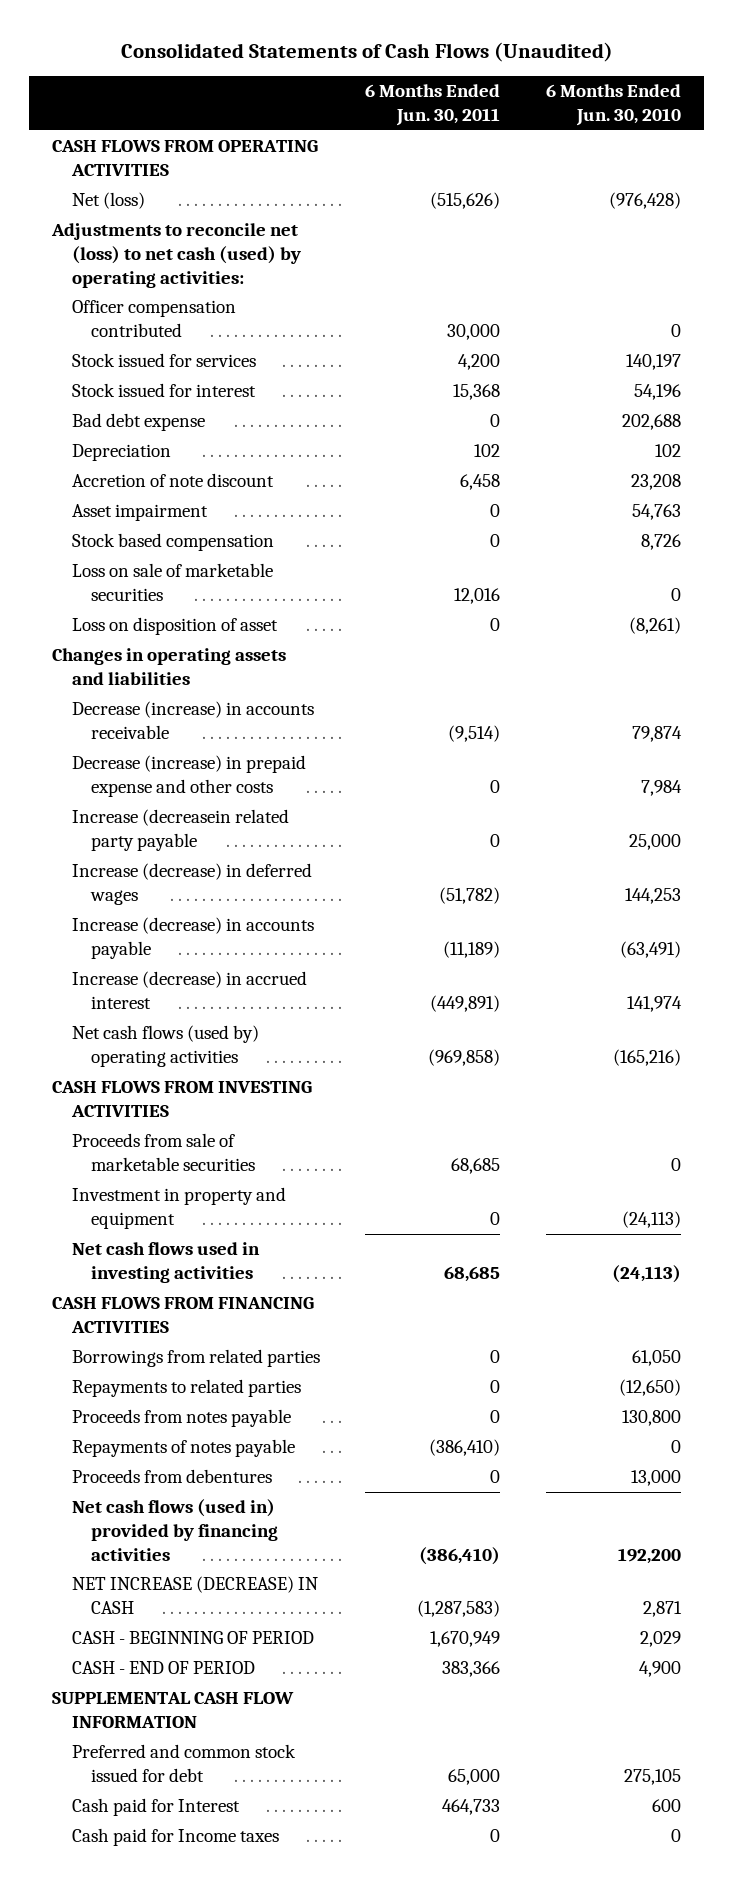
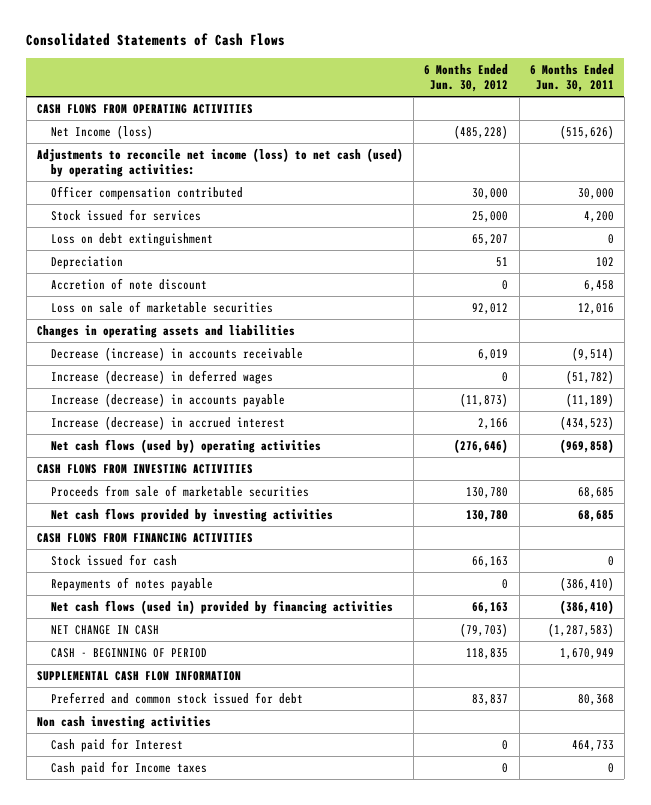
- Consolidated Statements of Cash Flows (Unaudited)
+ Consolidated Statements of Cash Flows
- | 6 Months Ended Jun. 30, 2011 | 6 Months Ended Jun. 30, 2010
+ | 6 Months Ended Jun. 30, 2012 | 6 Months Ended Jun. 30, 2011
- Net (loss) | (515,626) | (976,428)
- Adjustments to reconcile net (loss) to net cash (used) by operating activities:
+ Net Income (loss) | (485,228) | (515,626)
+ Adjustments to reconcile net income (loss) to net cash (used) by operating activities:
- Stock issued for interest | 15,368 | 54,196
- Bad debt expense | 0 | 202,688
+ Loss on debt extinguishment | 65,207 | 0
- Asset impairment | 0 | 54,763
- Stock based compensation | 0 | 8,726
- Loss on disposition of asset | 0 | (8,261)
- Decrease (increase) in prepaid expense and other costs | 0 | 7,984
- Increase (decreasein related party payable | 0 | 25,000
- Increase (decrease) in accrued interest | (449,891) | 141,974
+ Increase (decrease) in accrued interest | 2,166 | (434,523)
- Investment in property and equipment | 0 | (24,113)
- Net cash flows used in investing activities | 68,685 | (24,113)
+ Net cash flows provided by investing activities | 130,780 | 68,685
- Borrowings from related parties | 0 | 61,050
- Repayments to related parties | 0 | (12,650)
- Proceeds from notes payable | 0 | 130,800
+ Stock issued for cash | 66,163 | 0
- Proceeds from debentures | 0 | 13,000
- NET INCREASE (DECREASE) IN CASH | (1,287,583) | 2,871
+ NET CHANGE IN CASH | (79,703) | (1,287,583)
- CASH - END OF PERIOD | 383,366 | 4,900
- Preferred and common stock issued for debt | 65,000 | 275,105
+ Preferred and common stock issued for debt | 83,837 | 80,368
+ Non cash investing activities

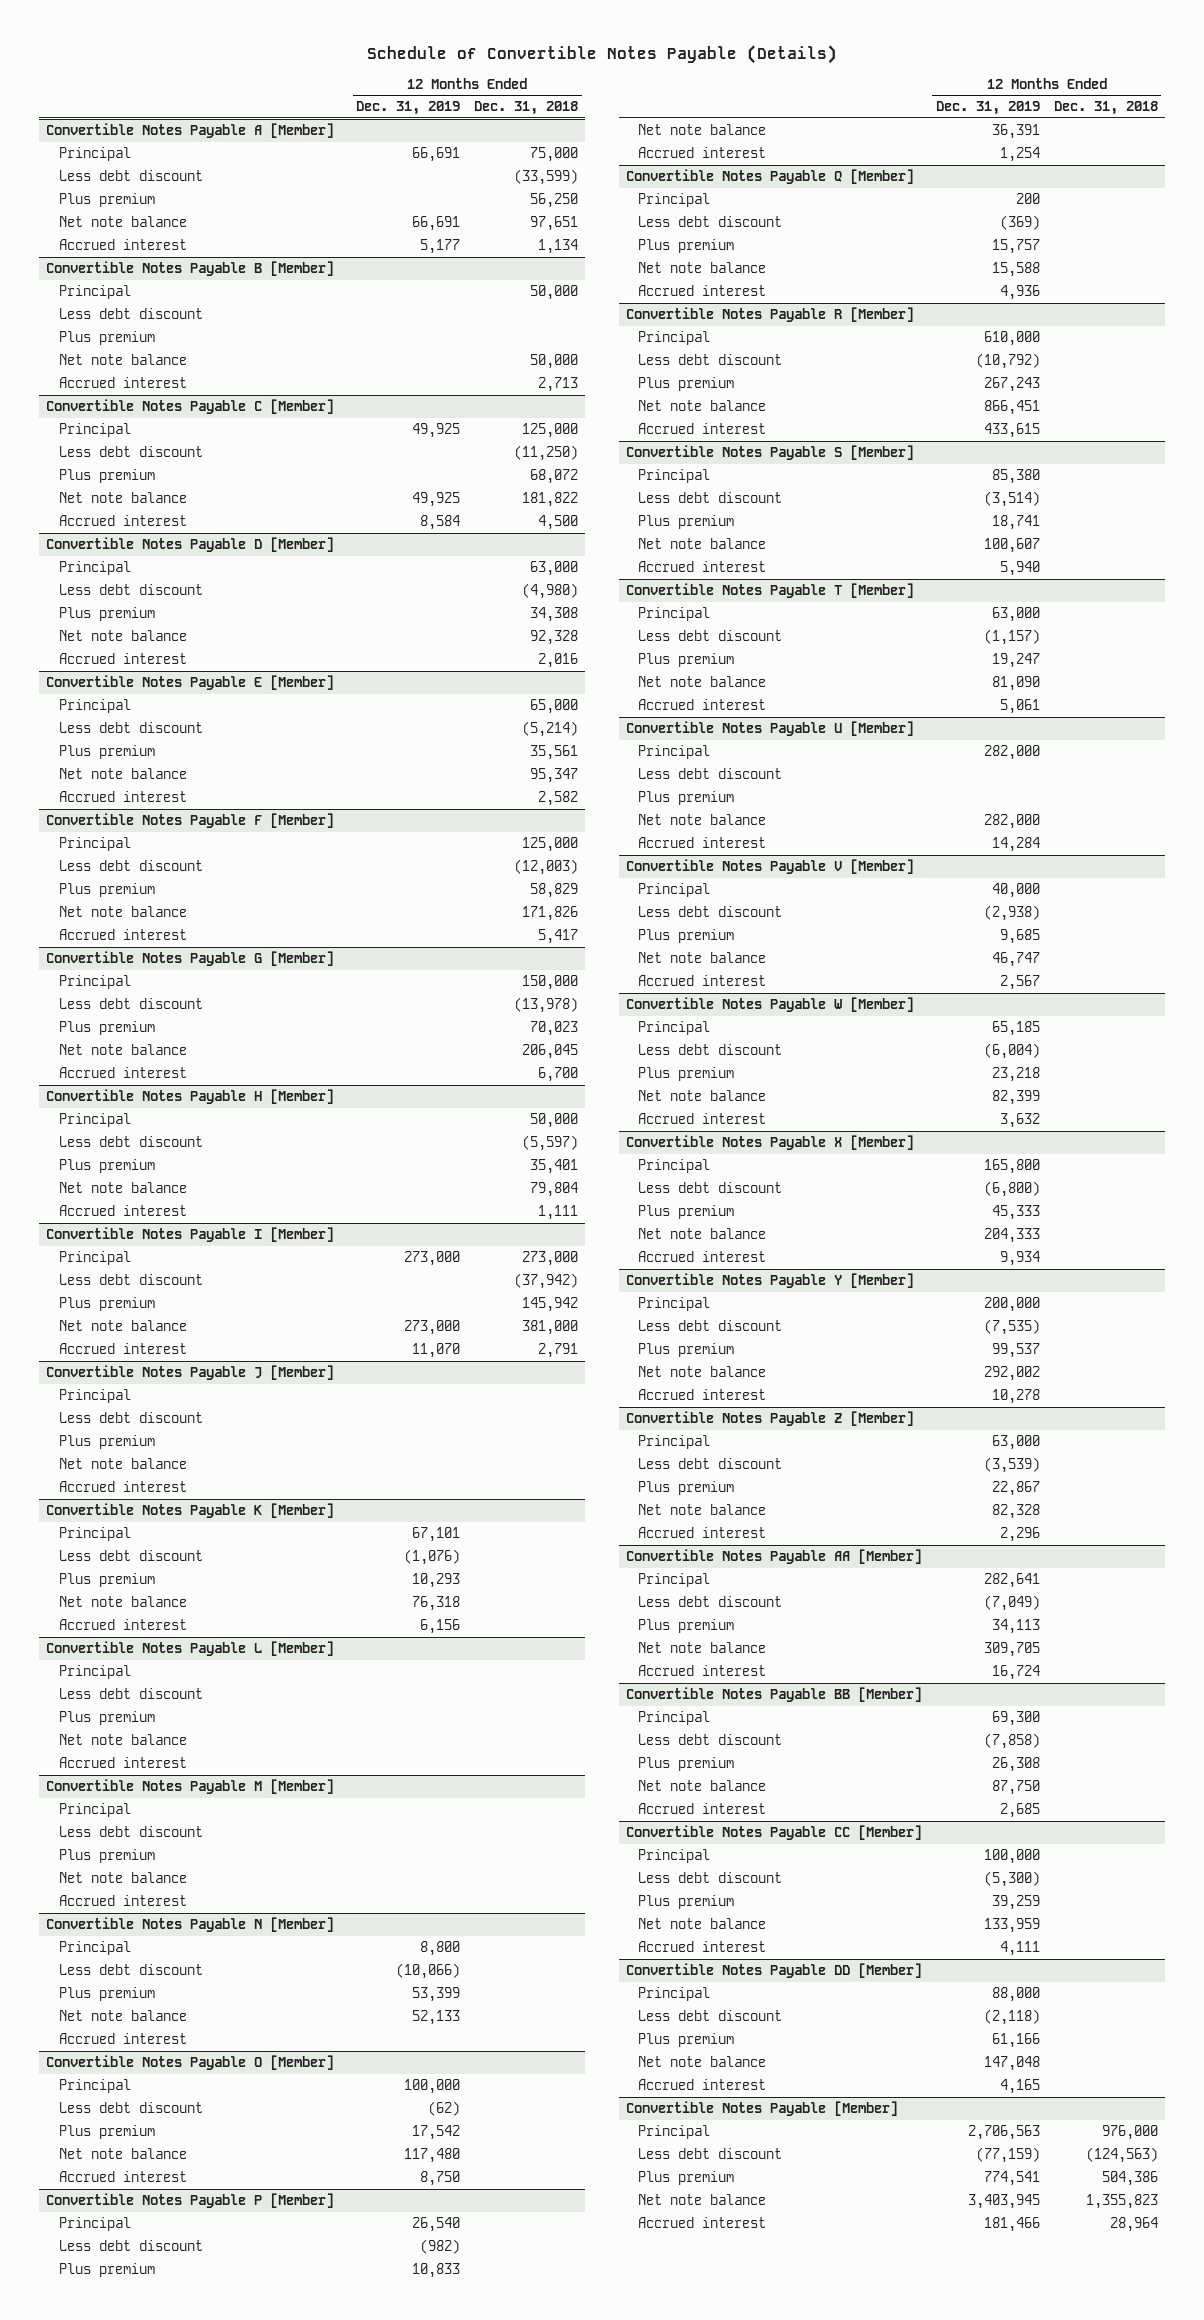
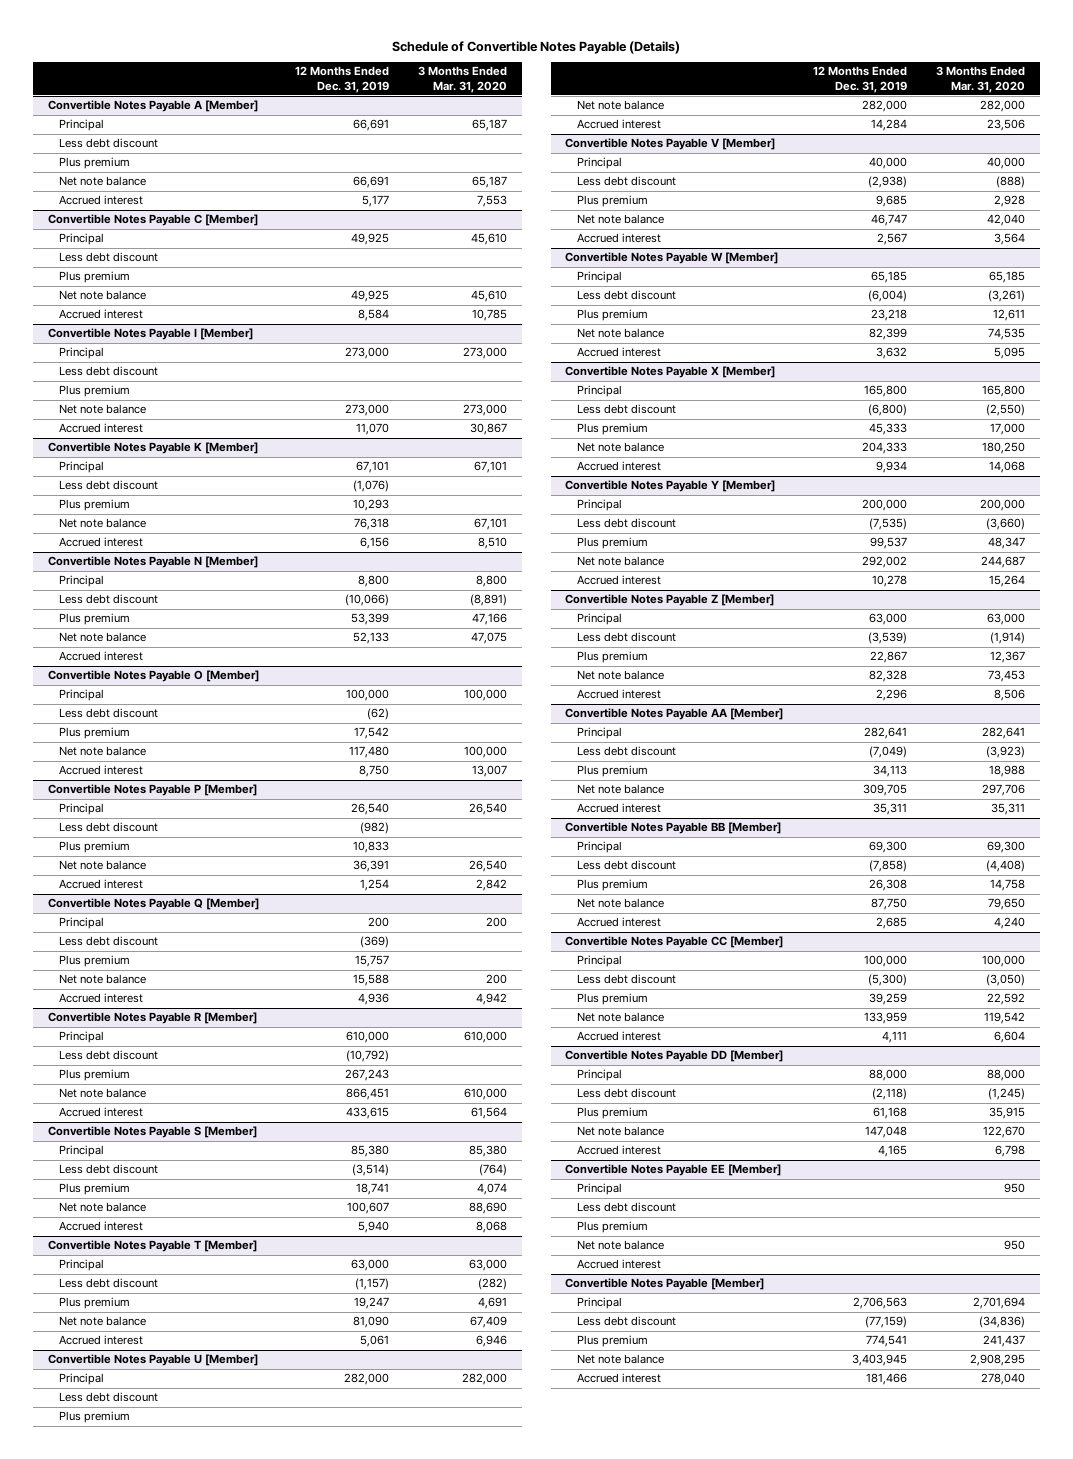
- | 12 Months Ended Dec. 31, 2019 | 12 Months Ended Dec. 31, 2018
+ | 12 Months Ended Dec. 31, 2019 | 3 Months Ended Mar. 31, 2020
- Convertible Notes Payable B [Member]
- Principal | | 50,000
- Less debt discount
- Plus premium
- Net note balance | | 50,000
- Accrued interest | | 2,713
- Convertible Notes Payable D [Member]
- Principal | | 63,000
- Less debt discount | | (4,980)
- Plus premium | | 34,308
- Net note balance | | 92,328
- Accrued interest | | 2,016
- Convertible Notes Payable E [Member]
- Principal | | 65,000
- Less debt discount | | (5,214)
- Plus premium | | 35,561
- Net note balance | | 95,347
- Accrued interest | | 2,582
- Convertible Notes Payable F [Member]
- Principal | | 125,000
- Less debt discount | | (12,003)
- Plus premium | | 58,829
- Net note balance | | 171,826
- Accrued interest | | 5,417
- Convertible Notes Payable G [Member]
- Principal | | 150,000
- Less debt discount | | (13,978)
- Plus premium | | 70,023
- Net note balance | | 206,045
- Accrued interest | | 6,700
- Convertible Notes Payable H [Member]
- Principal | | 50,000
- Less debt discount | | (5,597)
- Plus premium | | 35,401
- Net note balance | | 79,804
- Accrued interest | | 1,111
- Convertible Notes Payable J [Member]
- Principal
- Less debt discount
- Plus premium
- Net note balance
- Accrued interest
- Convertible Notes Payable L [Member]
- Principal
- Less debt discount
- Plus premium
- Net note balance
- Accrued interest
- Convertible Notes Payable M [Member]
- Principal
- Less debt discount
- Plus premium
- Net note balance
- Accrued interest
@ Convertible Notes Payable AA [Member]
- Accrued interest | 16,724 |
+ Accrued interest | 35,311 | 35,311
@ Convertible Notes Payable DD [Member]
- Plus premium | 61,166 |
+ Plus premium | 61,168 | 35,915
+ Convertible Notes Payable EE [Member]
+ Principal | | 950
+ Less debt discount
+ Plus premium
+ Net note balance | | 950
+ Accrued interest

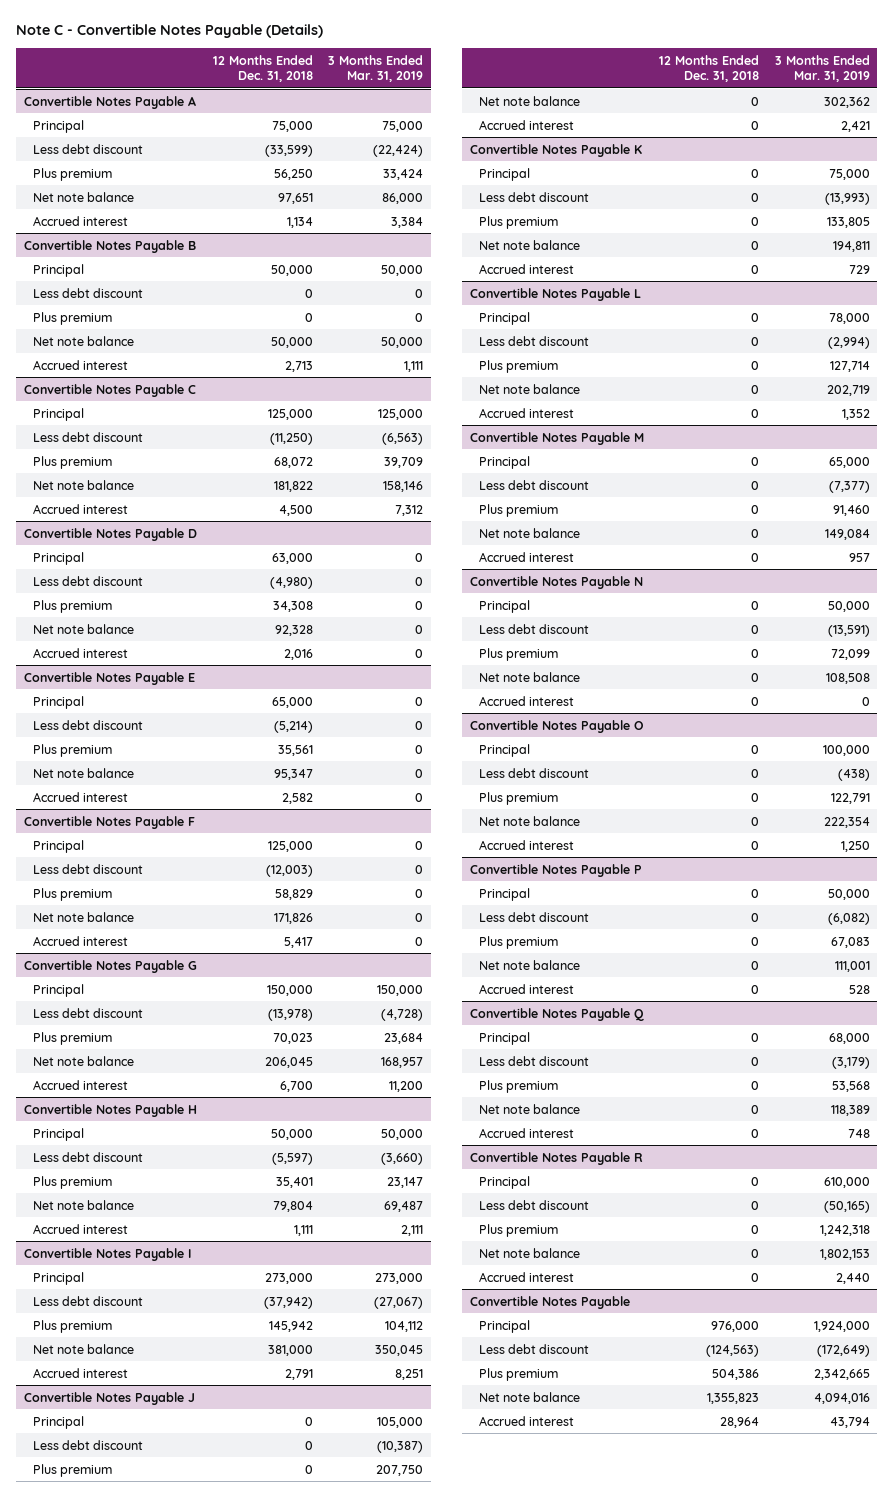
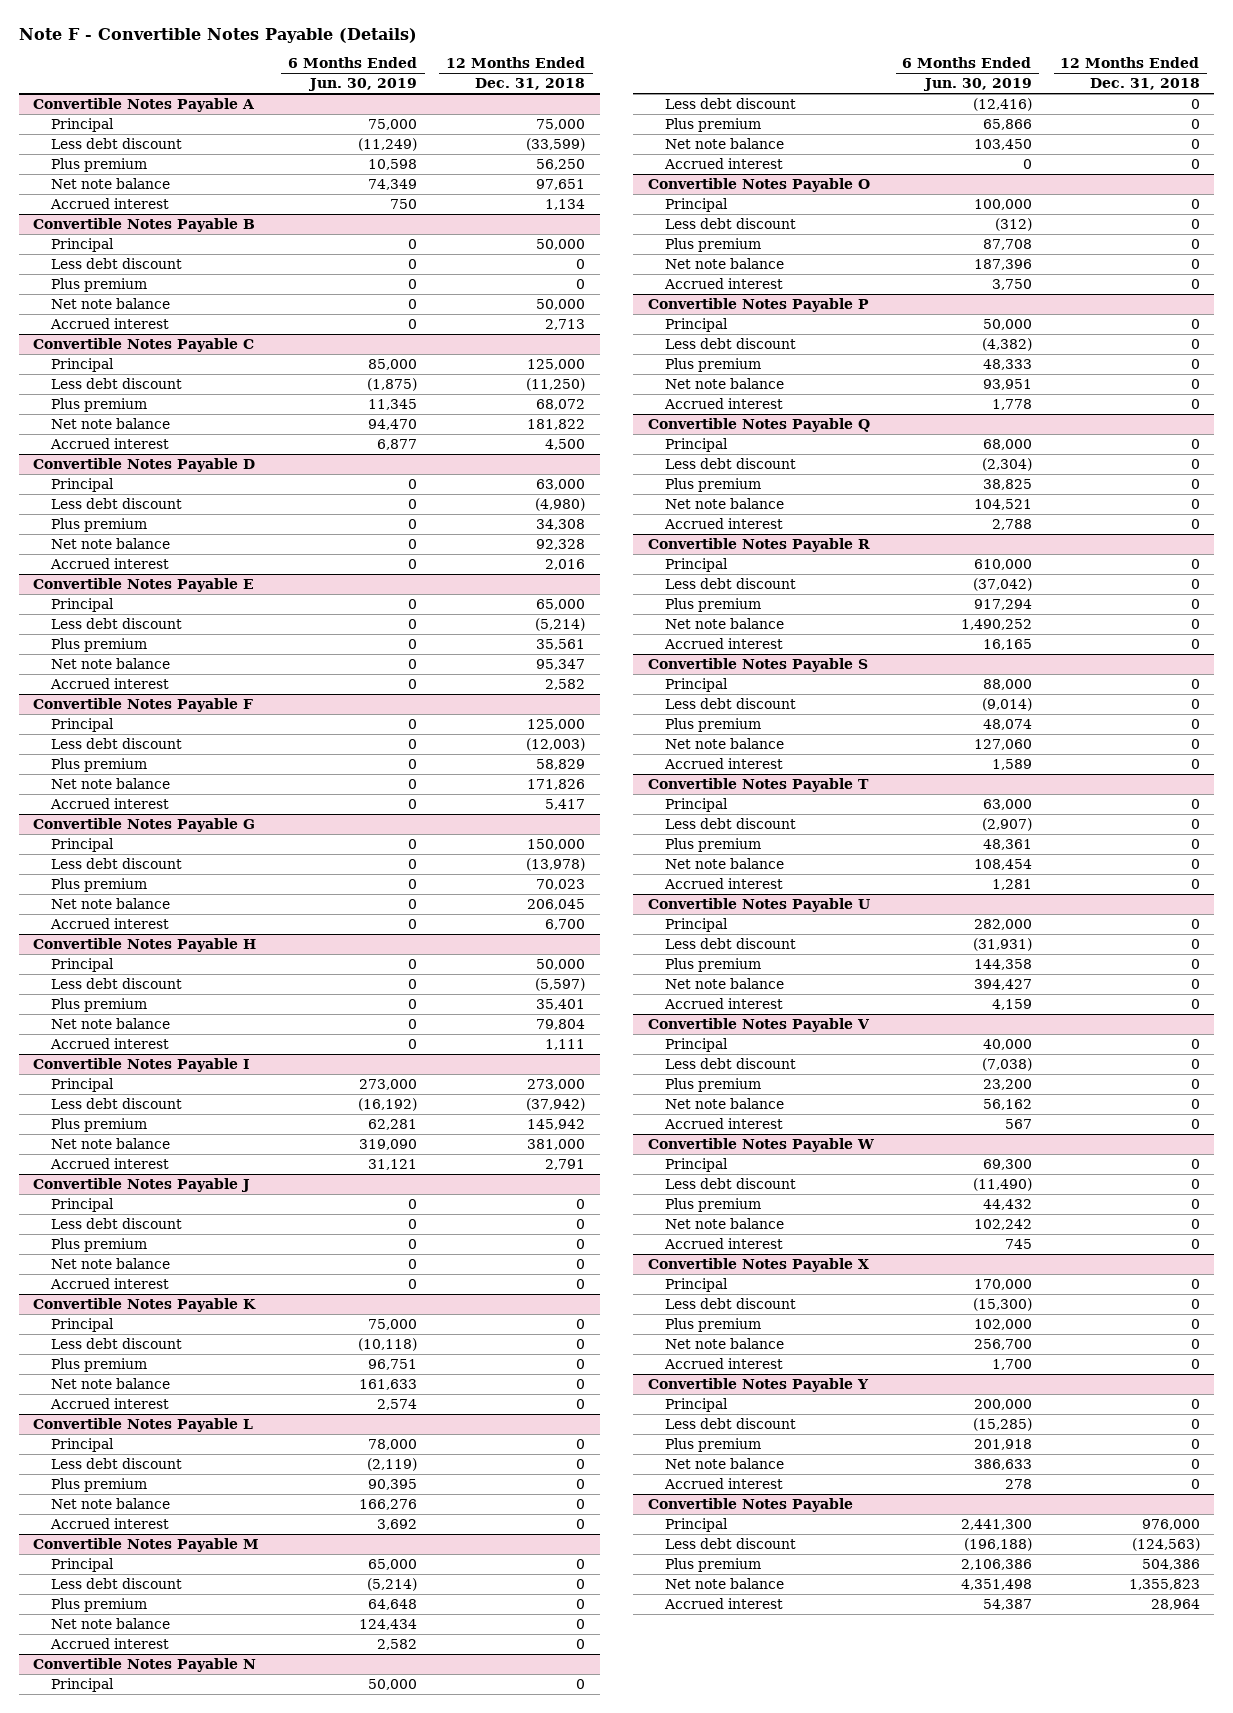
- Note C - Convertible Notes Payable (Details)
+ Note F - Convertible Notes Payable (Details)
- | 12 Months Ended Dec. 31, 2018 | 3 Months Ended Mar. 31, 2019
+ | 6 Months Ended Jun. 30, 2019 | 12 Months Ended Dec. 31, 2018
+ Convertible Notes Payable S
+ Principal | 88,000 | 0
+ Less debt discount | (9,014) | 0
+ Plus premium | 48,074 | 0
+ Net note balance | 127,060 | 0
+ Accrued interest | 1,589 | 0
+ Convertible Notes Payable T
+ Principal | 63,000 | 0
+ Less debt discount | (2,907) | 0
+ Plus premium | 48,361 | 0
+ Net note balance | 108,454 | 0
+ Accrued interest | 1,281 | 0
+ Convertible Notes Payable U
+ Principal | 282,000 | 0
+ Less debt discount | (31,931) | 0
+ Plus premium | 144,358 | 0
+ Net note balance | 394,427 | 0
+ Accrued interest | 4,159 | 0
+ Convertible Notes Payable V
+ Principal | 40,000 | 0
+ Less debt discount | (7,038) | 0
+ Plus premium | 23,200 | 0
+ Net note balance | 56,162 | 0
+ Accrued interest | 567 | 0
+ Convertible Notes Payable W
+ Principal | 69,300 | 0
+ Less debt discount | (11,490) | 0
+ Plus premium | 44,432 | 0
+ Net note balance | 102,242 | 0
+ Accrued interest | 745 | 0
+ Convertible Notes Payable X
+ Principal | 170,000 | 0
+ Less debt discount | (15,300) | 0
+ Plus premium | 102,000 | 0
+ Net note balance | 256,700 | 0
+ Accrued interest | 1,700 | 0
+ Convertible Notes Payable Y
+ Principal | 200,000 | 0
+ Less debt discount | (15,285) | 0
+ Plus premium | 201,918 | 0
+ Net note balance | 386,633 | 0
+ Accrued interest | 278 | 0

